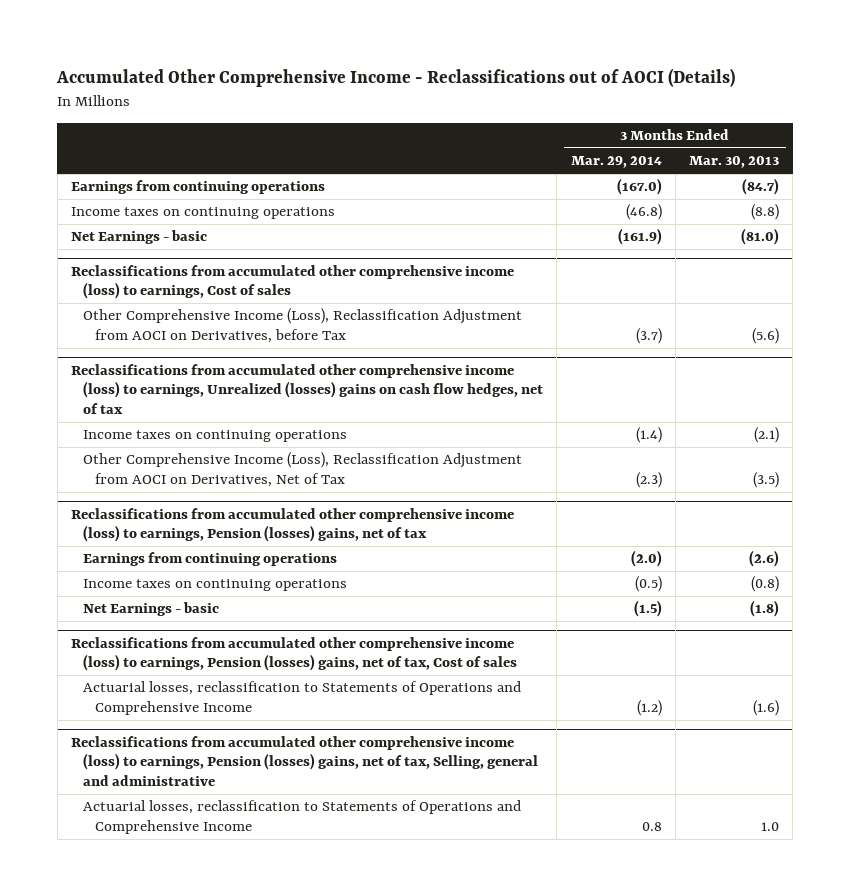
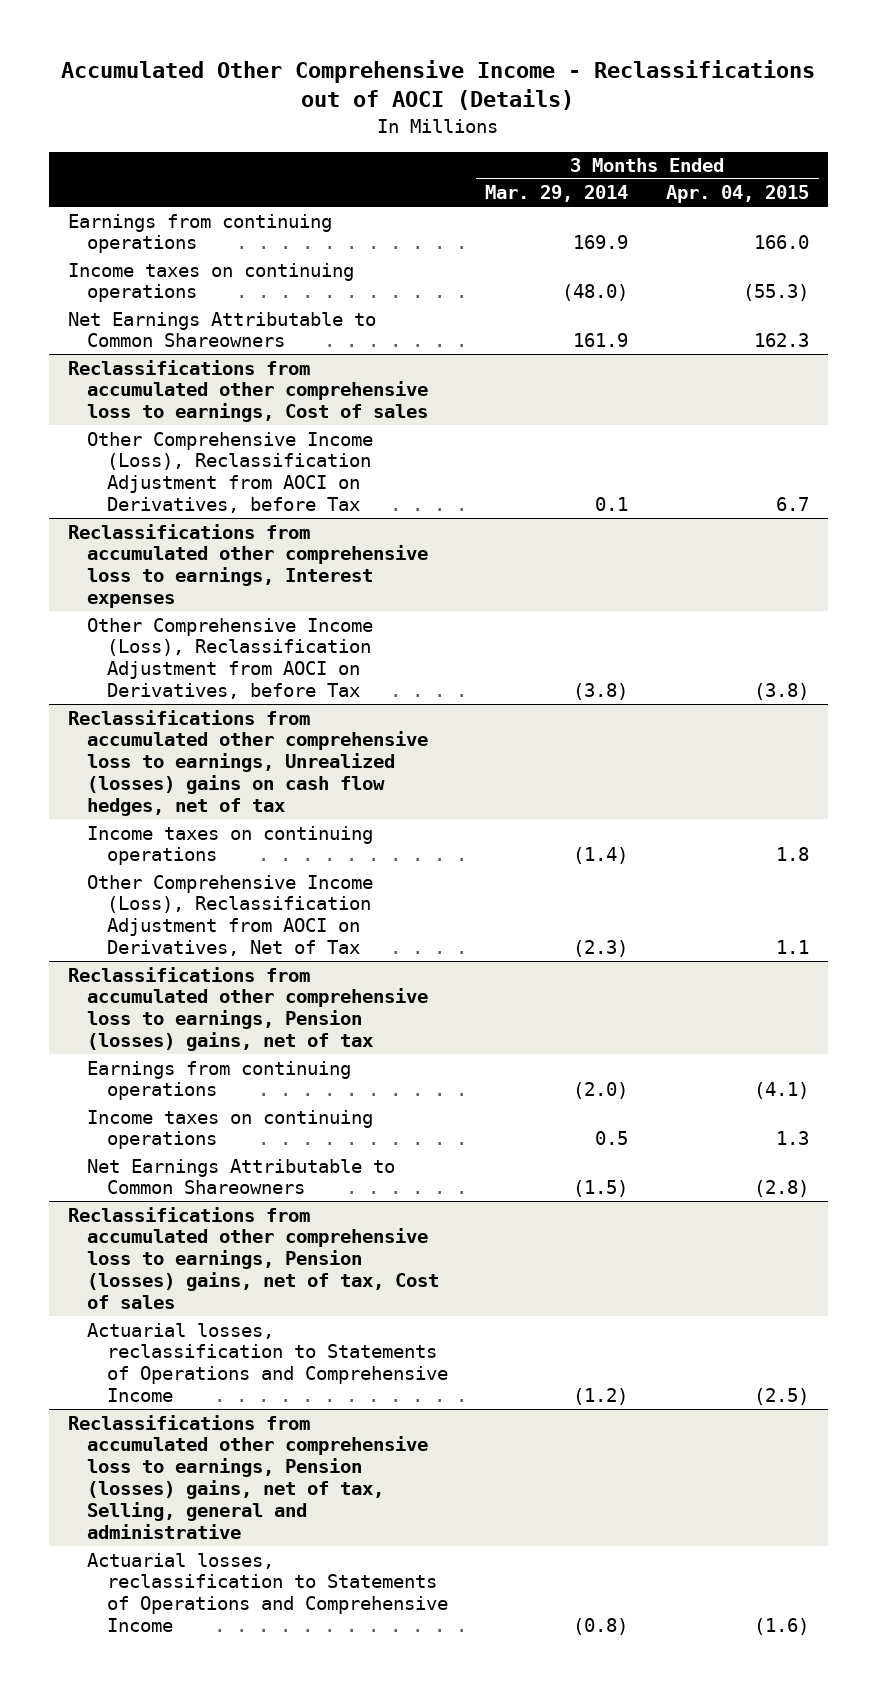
- | 3 Months Ended Mar. 29, 2014 | 3 Months Ended Mar. 30, 2013
+ | 3 Months Ended Mar. 29, 2014 | 3 Months Ended Apr. 04, 2015
- Earnings from continuing operations | (167.0) | (84.7)
- Income taxes on continuing operations | (46.8) | (8.8)
- Net Earnings - basic | (161.9) | (81.0)
- Reclassifications from accumulated other comprehensive income (loss) to earnings, Cost of sales
- Other Comprehensive Income (Loss), Reclassification Adjustment from AOCI on Derivatives, before Tax | (3.7) | (5.6)
- Reclassifications from accumulated other comprehensive income (loss) to earnings, Unrealized (losses) gains on cash flow hedges, net of tax
+ Earnings from continuing operations | 169.9 | 166.0
+ Income taxes on continuing operations | (48.0) | (55.3)
+ Net Earnings Attributable to Common Shareowners | 161.9 | 162.3
+ Reclassifications from accumulated other comprehensive loss to earnings, Cost of sales
+ Other Comprehensive Income (Loss), Reclassification Adjustment from AOCI on Derivatives, before Tax | 0.1 | 6.7
+ Reclassifications from accumulated other comprehensive loss to earnings, Interest expenses
+ Other Comprehensive Income (Loss), Reclassification Adjustment from AOCI on Derivatives, before Tax | (3.8) | (3.8)
+ Reclassifications from accumulated other comprehensive loss to earnings, Unrealized (losses) gains on cash flow hedges, net of tax
- Reclassifications from accumulated other comprehensive income (loss) to earnings, Pension (losses) gains, net of tax
+ Reclassifications from accumulated other comprehensive loss to earnings, Pension (losses) gains, net of tax
- Income taxes on continuing operations | (0.5) | (0.8)
- Net Earnings - basic | (1.5) | (1.8)
- Reclassifications from accumulated other comprehensive income (loss) to earnings, Pension (losses) gains, net of tax, Cost of sales
+ Income taxes on continuing operations | 0.5 | 1.3
+ Net Earnings Attributable to Common Shareowners | (1.5) | (2.8)
+ Reclassifications from accumulated other comprehensive loss to earnings, Pension (losses) gains, net of tax, Cost of sales
- Reclassifications from accumulated other comprehensive income (loss) to earnings, Pension (losses) gains, net of tax, Selling, general and administrative
- Actuarial losses, reclassification to Statements of Operations and Comprehensive Income | 0.8 | 1.0
+ Reclassifications from accumulated other comprehensive loss to earnings, Pension (losses) gains, net of tax, Selling, general and administrative
+ Actuarial losses, reclassification to Statements of Operations and Comprehensive Income | (0.8) | (1.6)

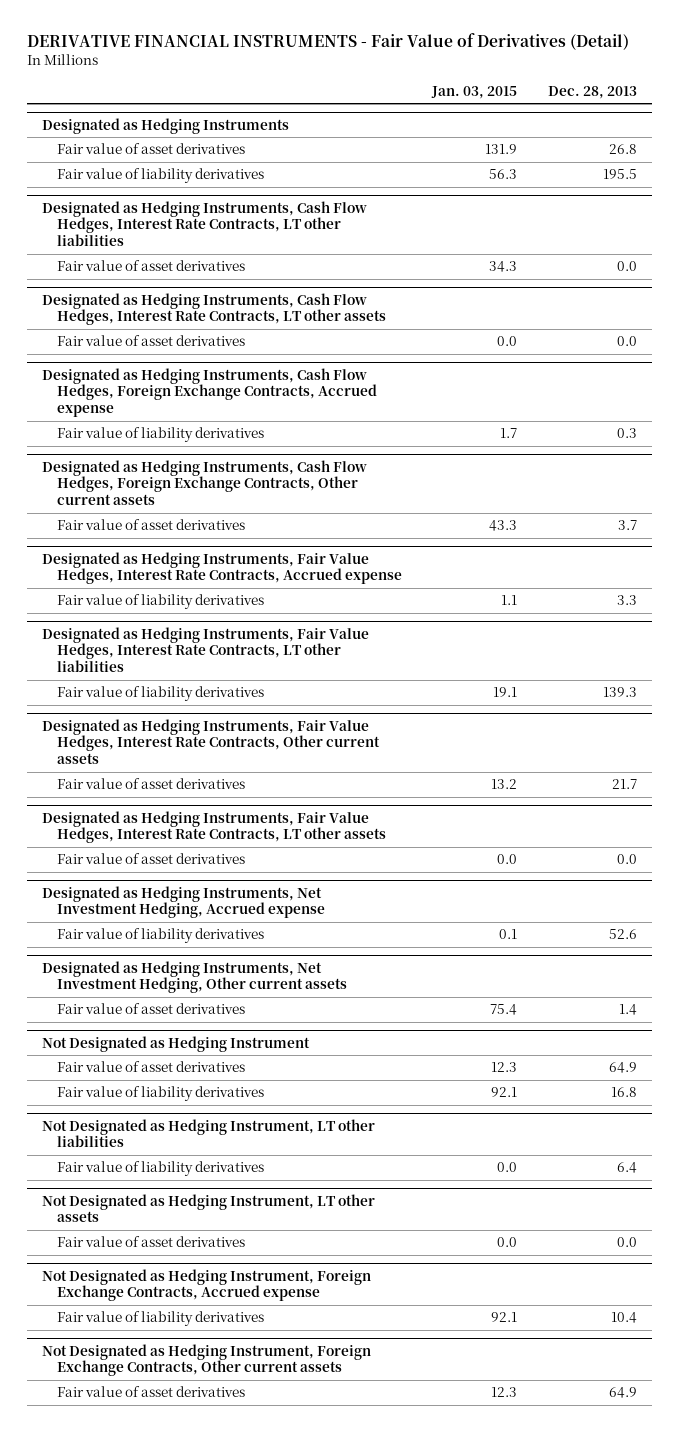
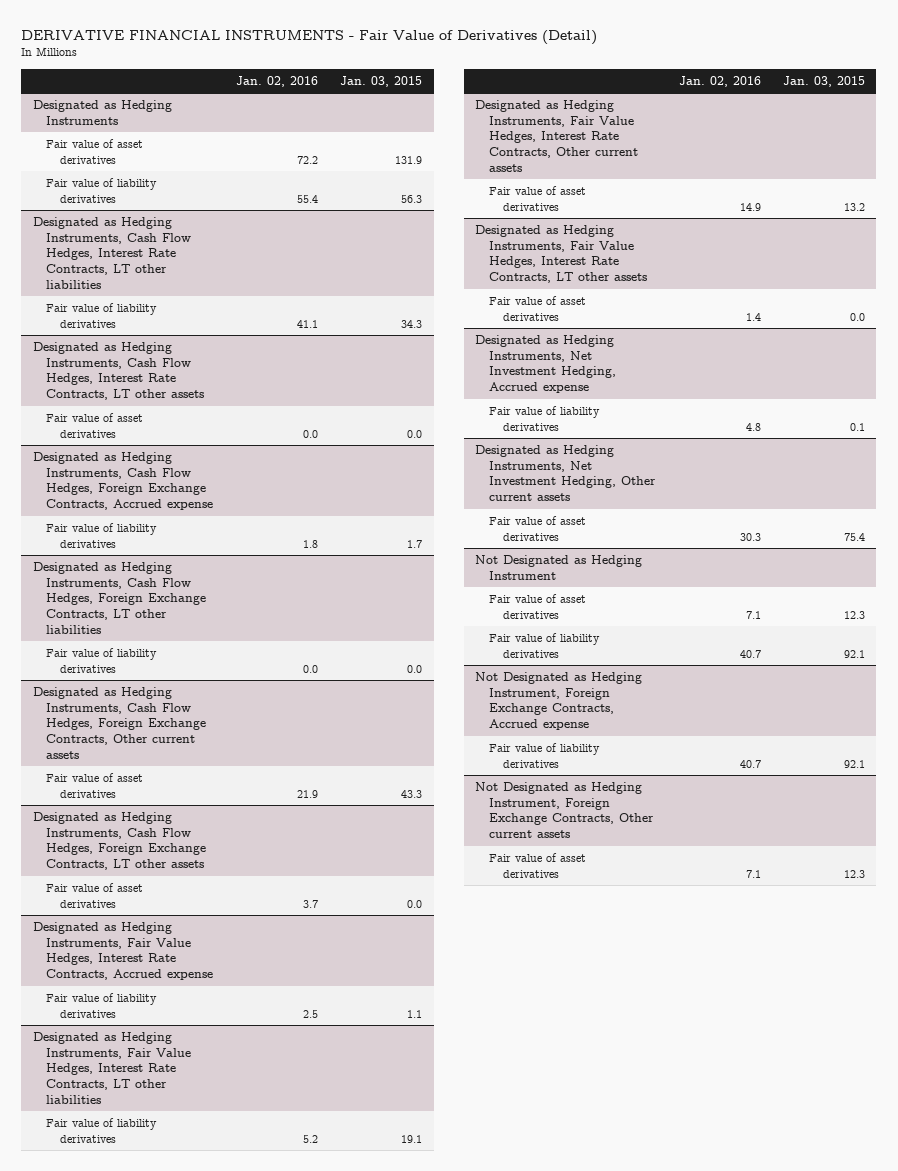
- | Jan. 03, 2015 | Dec. 28, 2013
+ | Jan. 02, 2016 | Jan. 03, 2015
@ Designated as Hedging Instruments, Cash Flow Hedges, Interest Rate Contracts, LT other liabilities
- Fair value of asset derivatives | 34.3 | 0.0
+ Fair value of liability derivatives | 41.1 | 34.3
+ Designated as Hedging Instruments, Cash Flow Hedges, Foreign Exchange Contracts, LT other liabilities
+ Fair value of liability derivatives | 0.0 | 0.0
+ Designated as Hedging Instruments, Cash Flow Hedges, Foreign Exchange Contracts, LT other assets
+ Fair value of asset derivatives | 3.7 | 0.0
- Not Designated as Hedging Instrument, LT other liabilities
- Fair value of liability derivatives | 0.0 | 6.4
- Not Designated as Hedging Instrument, LT other assets
- Fair value of asset derivatives | 0.0 | 0.0

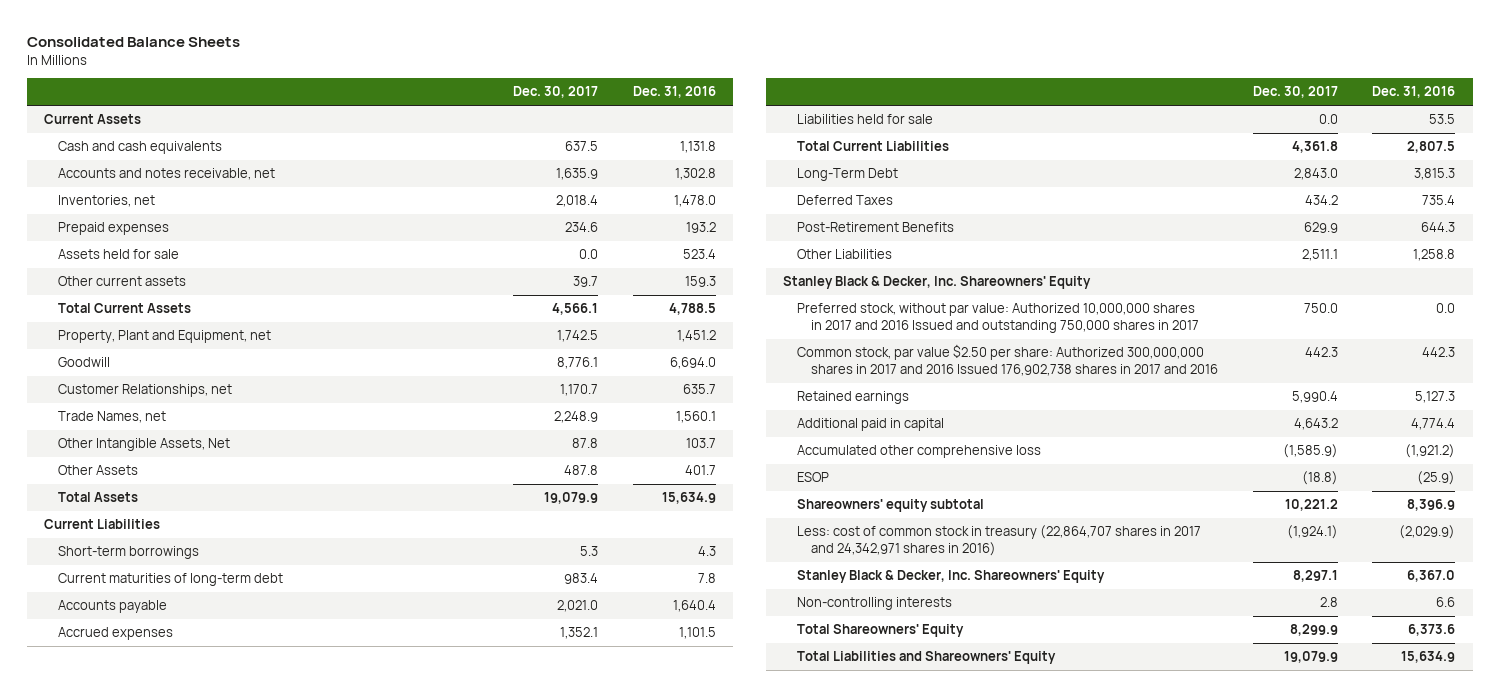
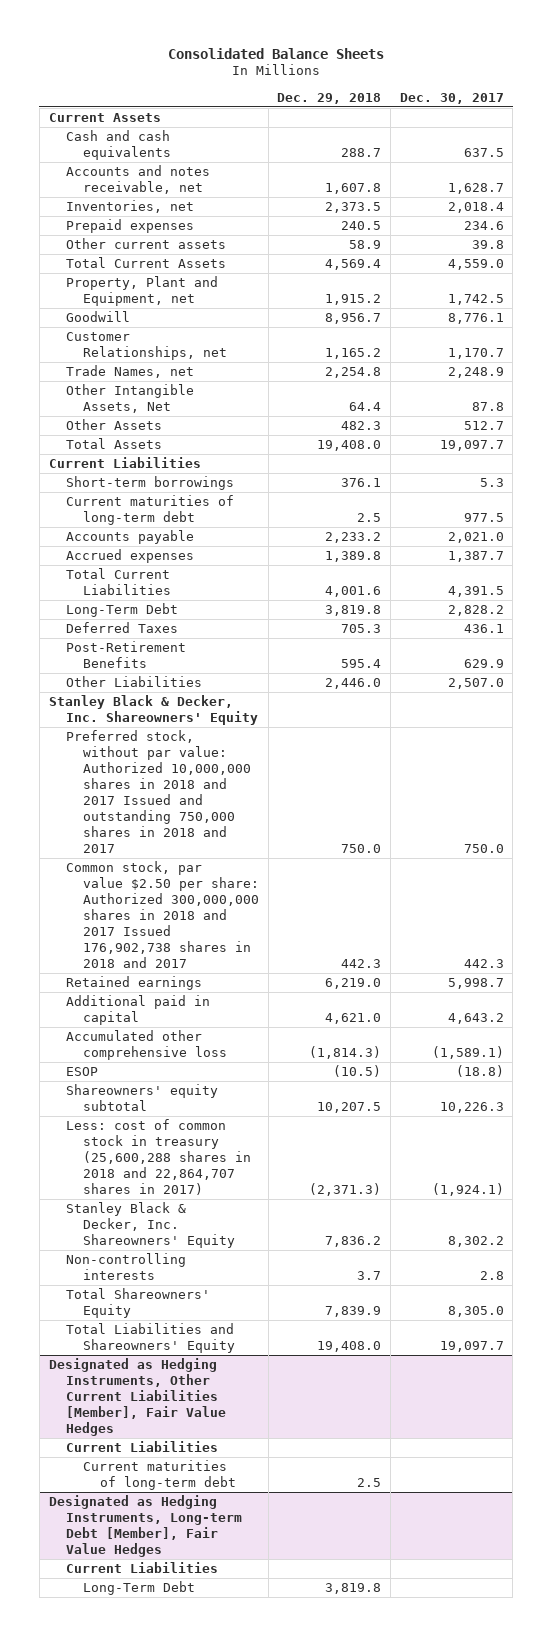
- | Dec. 30, 2017 | Dec. 31, 2016
+ | Dec. 29, 2018 | Dec. 30, 2017
- Accounts and notes receivable, net | 1,635.9 | 1,302.8
+ Accounts and notes receivable, net | 1,607.8 | 1,628.7
- Assets held for sale | 0.0 | 523.4
- Other current assets | 39.7 | 159.3
- Total Current Assets | 4,566.1 | 4,788.5
+ Other current assets | 58.9 | 39.8
+ Total Current Assets | 4,569.4 | 4,559.0
- Other Assets | 487.8 | 401.7
- Total Assets | 19,079.9 | 15,634.9
+ Other Assets | 482.3 | 512.7
+ Total Assets | 19,408.0 | 19,097.7
- Current maturities of long-term debt | 983.4 | 7.8
+ Current maturities of long-term debt | 2.5 | 977.5
- Accrued expenses | 1,352.1 | 1,101.5
- Liabilities held for sale | 0.0 | 53.5
- Total Current Liabilities | 4,361.8 | 2,807.5
- Long-Term Debt | 2,843.0 | 3,815.3
- Deferred Taxes | 434.2 | 735.4
+ Accrued expenses | 1,389.8 | 1,387.7
+ Total Current Liabilities | 4,001.6 | 4,391.5
+ Long-Term Debt | 3,819.8 | 2,828.2
+ Deferred Taxes | 705.3 | 436.1
- Other Liabilities | 2,511.1 | 1,258.8
+ Other Liabilities | 2,446.0 | 2,507.0
- Preferred stock, without par value: Authorized 10,000,000 shares in 2017 and 2016 Issued and outstanding 750,000 shares in 2017 | 750.0 | 0.0
- Common stock, par value $2.50 per share: Authorized 300,000,000 shares in 2017 and 2016 Issued 176,902,738 shares in 2017 and 2016 | 442.3 | 442.3
- Retained earnings | 5,990.4 | 5,127.3
+ Preferred stock, without par value: Authorized 10,000,000 shares in 2018 and 2017 Issued and outstanding 750,000 shares in 2018 and 2017 | 750.0 | 750.0
+ Common stock, par value $2.50 per share: Authorized 300,000,000 shares in 2018 and 2017 Issued 176,902,738 shares in 2018 and 2017 | 442.3 | 442.3
+ Retained earnings | 6,219.0 | 5,998.7
- Accumulated other comprehensive loss | (1,585.9) | (1,921.2)
+ Accumulated other comprehensive loss | (1,814.3) | (1,589.1)
- Shareowners' equity subtotal | 10,221.2 | 8,396.9
- Less: cost of common stock in treasury (22,864,707 shares in 2017 and 24,342,971 shares in 2016) | (1,924.1) | (2,029.9)
- Stanley Black & Decker, Inc. Shareowners' Equity | 8,297.1 | 6,367.0
+ Shareowners' equity subtotal | 10,207.5 | 10,226.3
+ Less: cost of common stock in treasury (25,600,288 shares in 2018 and 22,864,707 shares in 2017) | (2,371.3) | (1,924.1)
+ Stanley Black & Decker, Inc. Shareowners' Equity | 7,836.2 | 8,302.2
- Total Shareowners' Equity | 8,299.9 | 6,373.6
- Total Liabilities and Shareowners' Equity | 19,079.9 | 15,634.9
+ Total Shareowners' Equity | 7,839.9 | 8,305.0
+ Total Liabilities and Shareowners' Equity | 19,408.0 | 19,097.7
+ Designated as Hedging Instruments, Other Current Liabilities [Member], Fair Value Hedges
+ Current Liabilities
+ Current maturities of long-term debt | 2.5 |
+ Designated as Hedging Instruments, Long-term Debt [Member], Fair Value Hedges
+ Current Liabilities
+ Long-Term Debt | 3,819.8 |

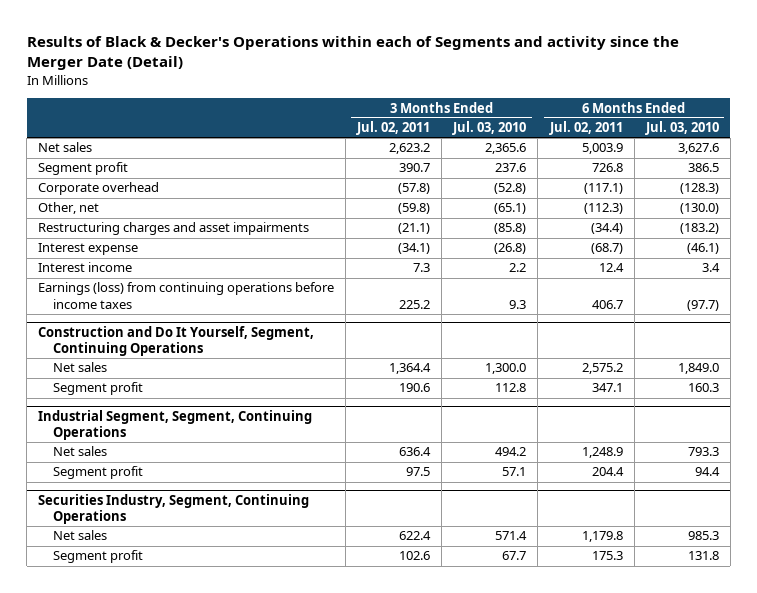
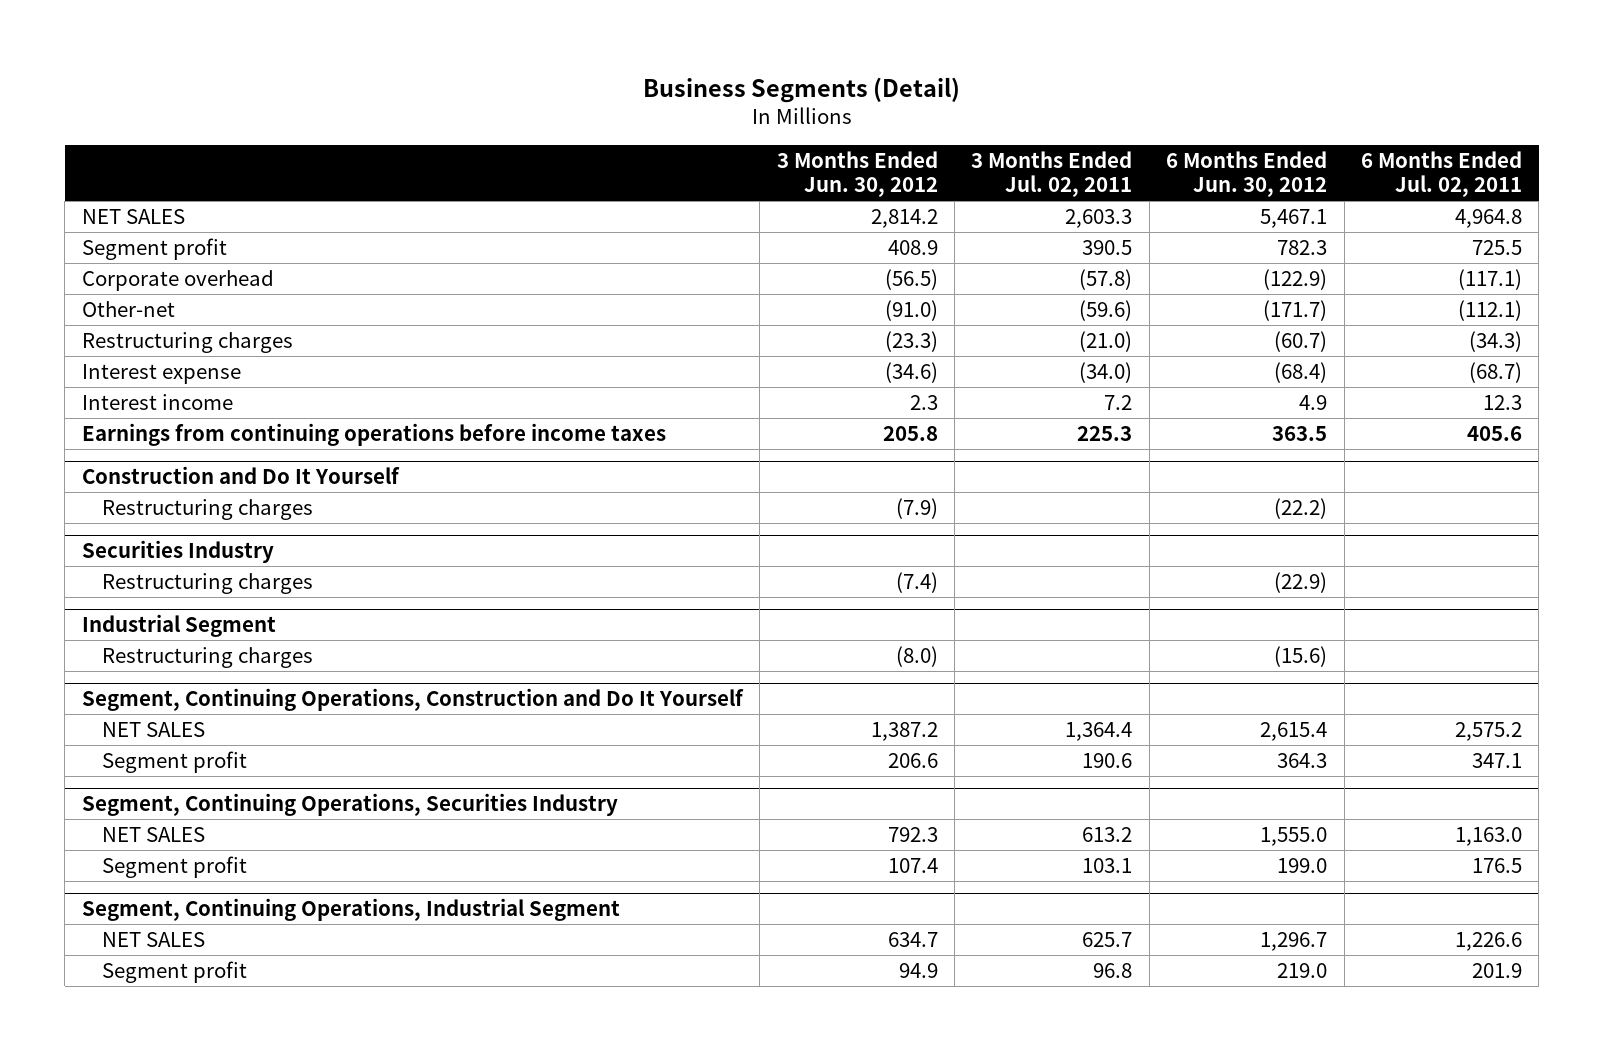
- Results of Black & Decker's Operations within each of Segments and activity since the Merger Date (Detail)
+ Business Segments (Detail)
- | 3 Months Ended Jul. 02, 2011 | 3 Months Ended Jul. 03, 2010 | 6 Months Ended Jul. 02, 2011 | 6 Months Ended Jul. 03, 2010
+ | 3 Months Ended Jun. 30, 2012 | 3 Months Ended Jul. 02, 2011 | 6 Months Ended Jun. 30, 2012 | 6 Months Ended Jul. 02, 2011
- Net sales | 2,623.2 | 2,365.6 | 5,003.9 | 3,627.6
- Segment profit | 390.7 | 237.6 | 726.8 | 386.5
+ NET SALES | 2,814.2 | 2,603.3 | 5,467.1 | 4,964.8
+ Segment profit | 408.9 | 390.5 | 782.3 | 725.5
- Other, net | (59.8) | (65.1) | (112.3) | (130.0)
- Restructuring charges and asset impairments | (21.1) | (85.8) | (34.4) | (183.2)
- Interest expense | (34.1) | (26.8) | (68.7) | (46.1)
- Interest income | 7.3 | 2.2 | 12.4 | 3.4
- Earnings (loss) from continuing operations before income taxes | 225.2 | 9.3 | 406.7 | (97.7)
- Construction and Do It Yourself, Segment, Continuing Operations
- Net sales | 1,364.4 | 1,300.0 | 2,575.2 | 1,849.0
+ Other-net | (91.0) | (59.6) | (171.7) | (112.1)
+ Restructuring charges | (23.3) | (21.0) | (60.7) | (34.3)
+ Interest expense | (34.6) | (34.0) | (68.4) | (68.7)
+ Interest income | 2.3 | 7.2 | 4.9 | 12.3
+ Earnings from continuing operations before income taxes | 205.8 | 225.3 | 363.5 | 405.6
+ Construction and Do It Yourself
+ Restructuring charges | (7.9) | | (22.2) |
+ Securities Industry
+ Restructuring charges | (7.4) | | (22.9) |
+ Industrial Segment
+ Restructuring charges | (8.0) | | (15.6) |
+ Segment, Continuing Operations, Construction and Do It Yourself
+ NET SALES | 1,387.2 | 1,364.4 | 2,615.4 | 2,575.2
- Industrial Segment, Segment, Continuing Operations
- Net sales | 636.4 | 494.2 | 1,248.9 | 793.3
- Segment profit | 97.5 | 57.1 | 204.4 | 94.4
- Securities Industry, Segment, Continuing Operations
- Net sales | 622.4 | 571.4 | 1,179.8 | 985.3
- Segment profit | 102.6 | 67.7 | 175.3 | 131.8
+ Segment, Continuing Operations, Securities Industry
+ NET SALES | 792.3 | 613.2 | 1,555.0 | 1,163.0
+ Segment profit | 107.4 | 103.1 | 199.0 | 176.5
+ Segment, Continuing Operations, Industrial Segment
+ NET SALES | 634.7 | 625.7 | 1,296.7 | 1,226.6
+ Segment profit | 94.9 | 96.8 | 219.0 | 201.9

